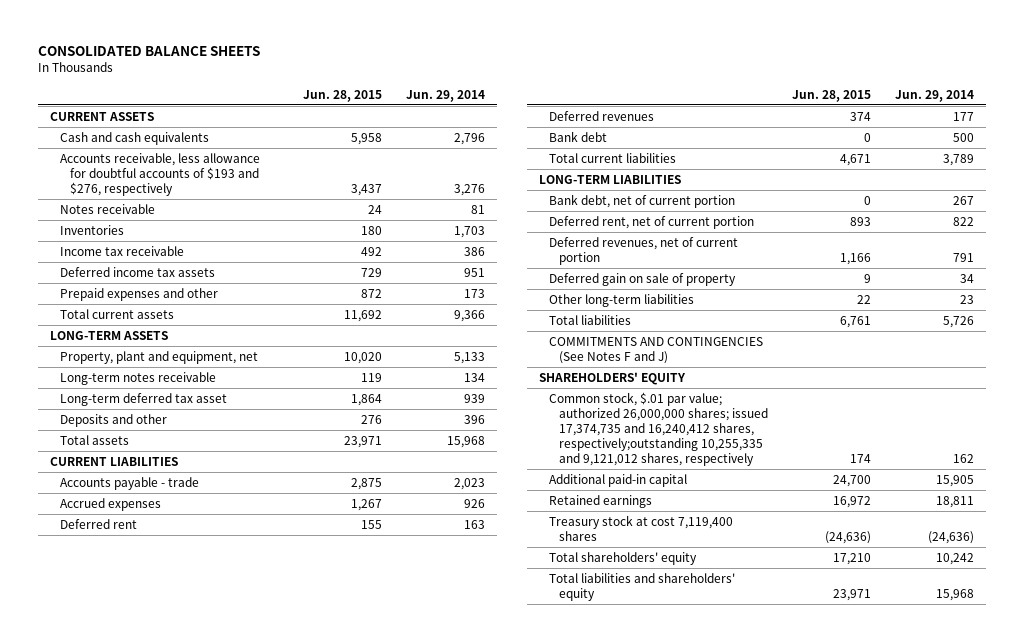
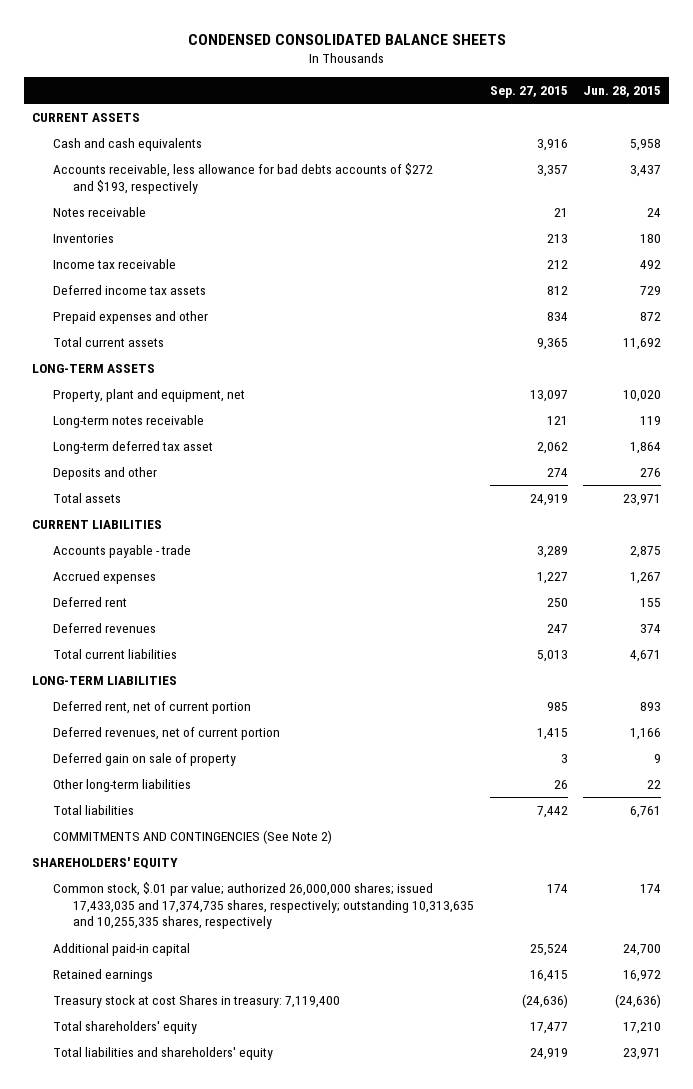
- CONSOLIDATED BALANCE SHEETS
+ CONDENSED CONSOLIDATED BALANCE SHEETS
- | Jun. 28, 2015 | Jun. 29, 2014
+ | Sep. 27, 2015 | Jun. 28, 2015
- Accounts receivable, less allowance for doubtful accounts of $193 and $276, respectively | 3,437 | 3,276
+ Accounts receivable, less allowance for bad debts accounts of $272 and $193, respectively | 3,357 | 3,437
- Bank debt | 0 | 500
- Bank debt, net of current portion | 0 | 267
- COMMITMENTS AND CONTINGENCIES (See Notes F and J)
+ COMMITMENTS AND CONTINGENCIES (See Note 2)
- Common stock, $.01 par value; authorized 26,000,000 shares; issued 17,374,735 and 16,240,412 shares, respectively;outstanding 10,255,335 and 9,121,012 shares, respectively | 174 | 162
+ Common stock, $.01 par value; authorized 26,000,000 shares; issued 17,433,035 and 17,374,735 shares, respectively; outstanding 10,313,635 and 10,255,335 shares, respectively | 174 | 174
- Treasury stock at cost 7,119,400 shares | (24,636) | (24,636)
+ Treasury stock at cost Shares in treasury: 7,119,400 | (24,636) | (24,636)

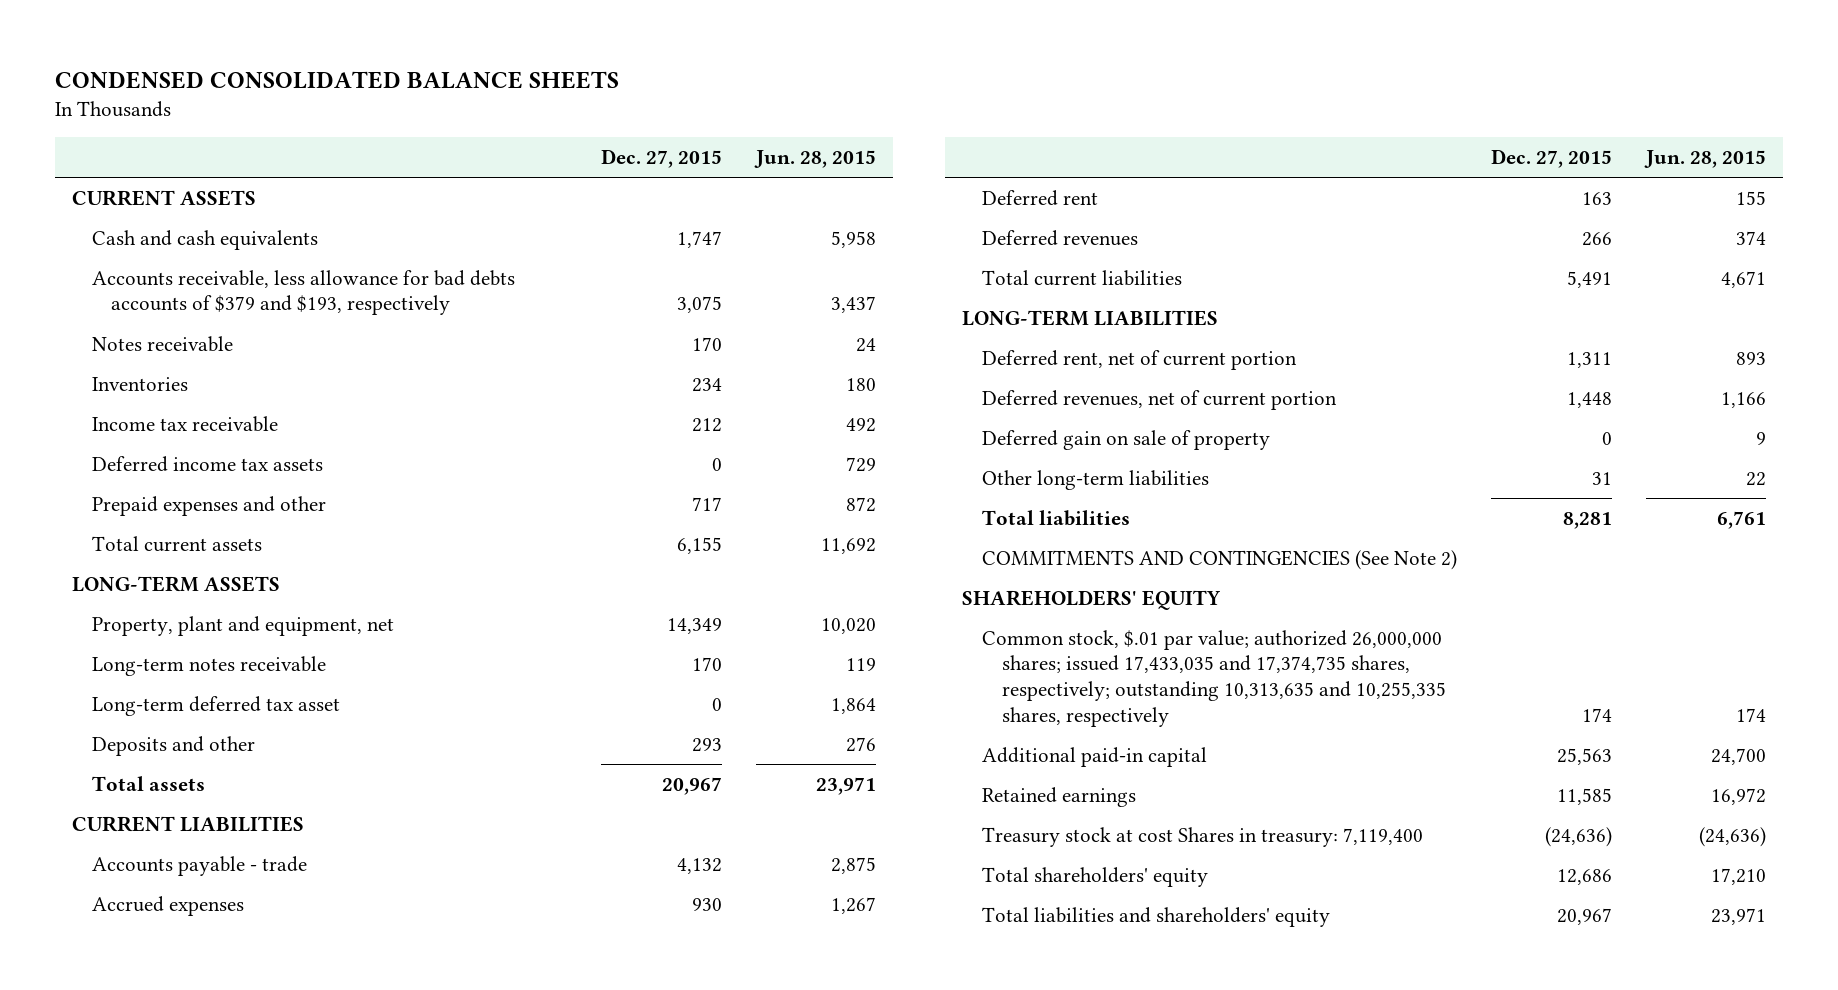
- | Sep. 27, 2015 | Jun. 28, 2015
+ | Dec. 27, 2015 | Jun. 28, 2015
- Accounts receivable, less allowance for bad debts accounts of $272 and $193, respectively | 3,357 | 3,437
+ Accounts receivable, less allowance for bad debts accounts of $379 and $193, respectively | 3,075 | 3,437

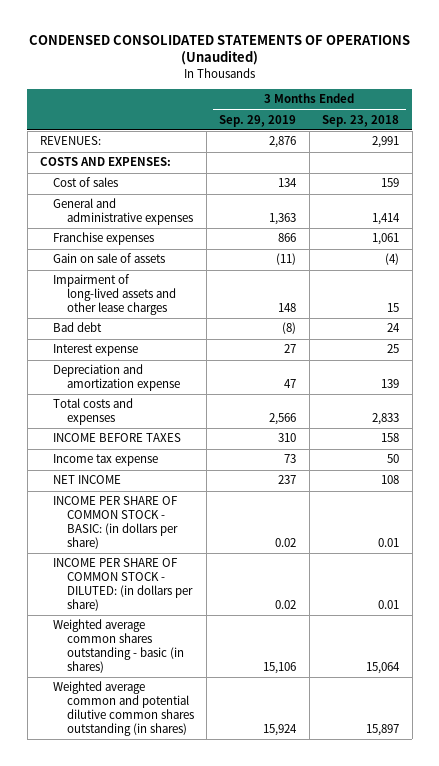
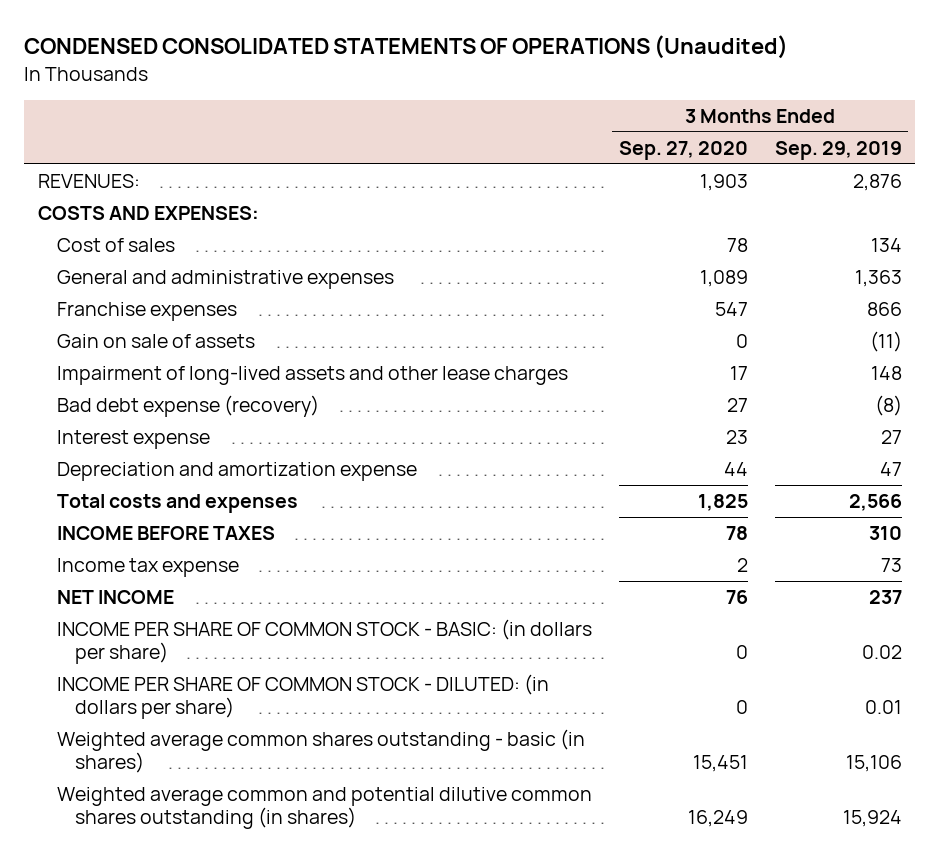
- | 3 Months Ended Sep. 29, 2019 | 3 Months Ended Sep. 23, 2018
+ | 3 Months Ended Sep. 27, 2020 | 3 Months Ended Sep. 29, 2019
- Bad debt | (8) | 24
+ Bad debt expense (recovery) | 27 | (8)
- INCOME PER SHARE OF COMMON STOCK - DILUTED: (in dollars per share) | 0.02 | 0.01
+ INCOME PER SHARE OF COMMON STOCK - DILUTED: (in dollars per share) | 0 | 0.01

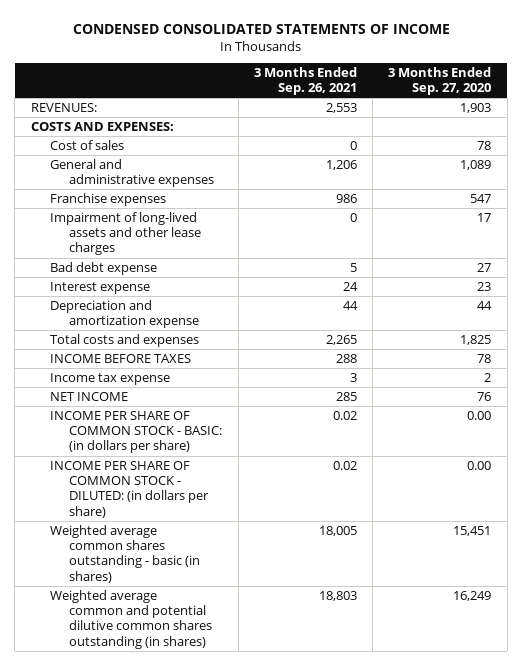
- CONDENSED CONSOLIDATED STATEMENTS OF OPERATIONS (Unaudited)
+ CONDENSED CONSOLIDATED STATEMENTS OF INCOME
- | 3 Months Ended Sep. 27, 2020 | 3 Months Ended Sep. 29, 2019
+ | 3 Months Ended Sep. 26, 2021 | 3 Months Ended Sep. 27, 2020
- Gain on sale of assets | 0 | (11)
- Bad debt expense (recovery) | 27 | (8)
+ Bad debt expense | 5 | 27
- INCOME PER SHARE OF COMMON STOCK - BASIC: (in dollars per share) | 0 | 0.02
- INCOME PER SHARE OF COMMON STOCK - DILUTED: (in dollars per share) | 0 | 0.01
+ INCOME PER SHARE OF COMMON STOCK - BASIC: (in dollars per share) | 0.02 | 0.00
+ INCOME PER SHARE OF COMMON STOCK - DILUTED: (in dollars per share) | 0.02 | 0.00

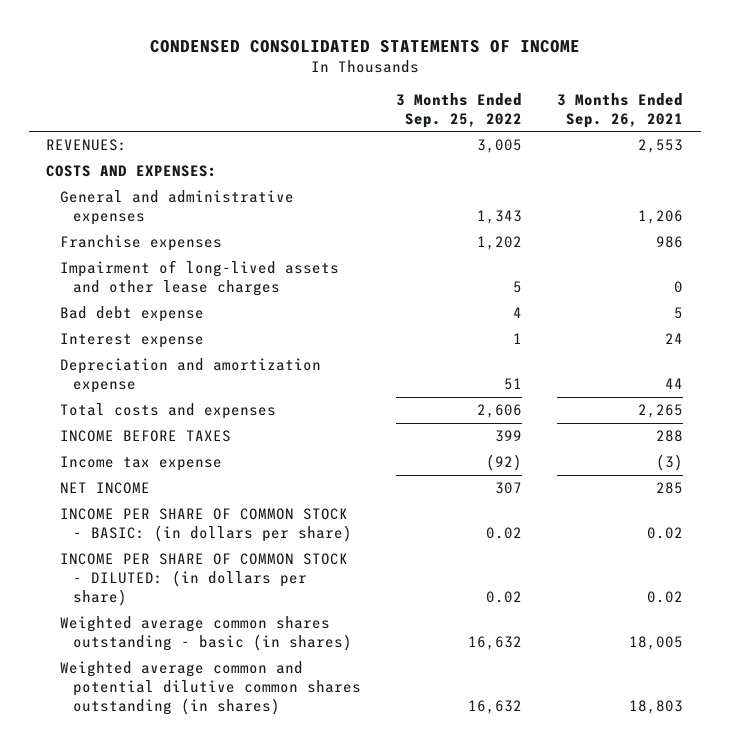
- | 3 Months Ended Sep. 26, 2021 | 3 Months Ended Sep. 27, 2020
+ | 3 Months Ended Sep. 25, 2022 | 3 Months Ended Sep. 26, 2021
- Cost of sales | 0 | 78
- Income tax expense | 3 | 2
+ Income tax expense | (92) | (3)

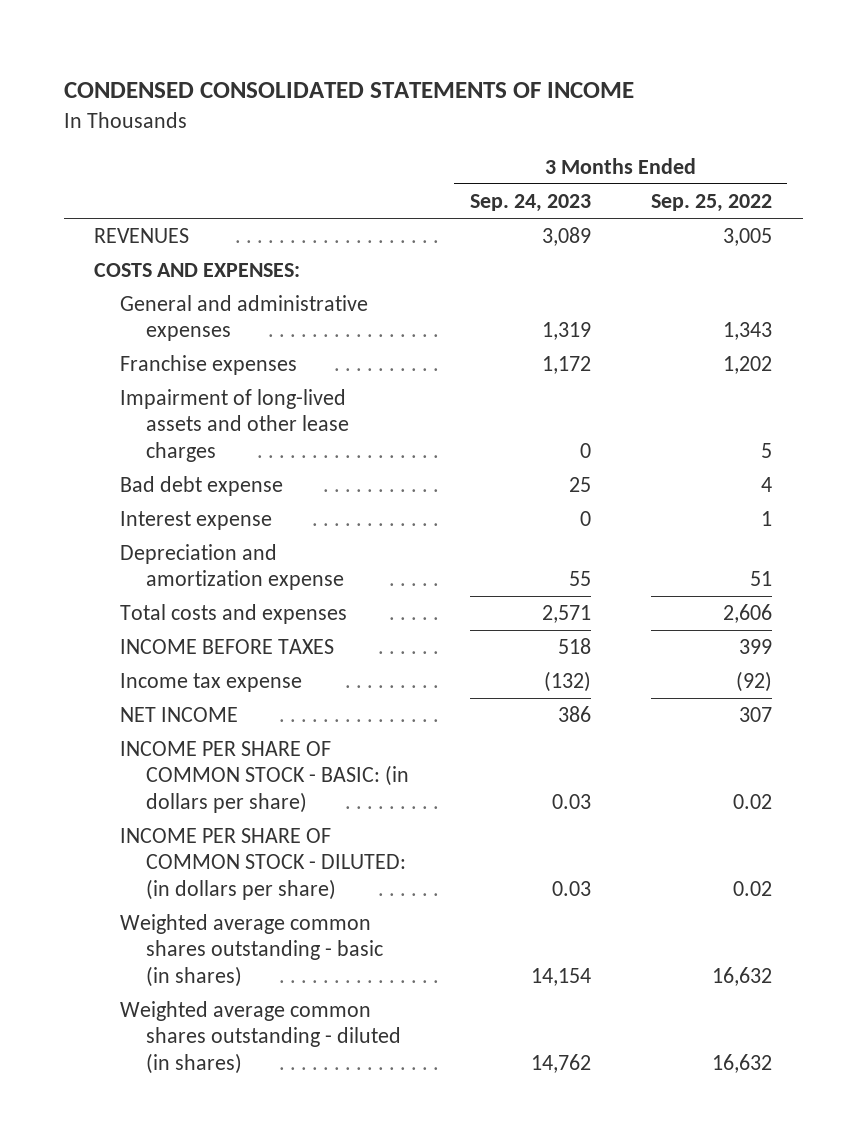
- | 3 Months Ended Sep. 25, 2022 | 3 Months Ended Sep. 26, 2021
+ | 3 Months Ended Sep. 24, 2023 | 3 Months Ended Sep. 25, 2022
- REVENUES: | 3,005 | 2,553
+ REVENUES | 3,089 | 3,005
- Weighted average common and potential dilutive common shares outstanding (in shares) | 16,632 | 18,803
+ Weighted average common shares outstanding - diluted (in shares) | 14,762 | 16,632

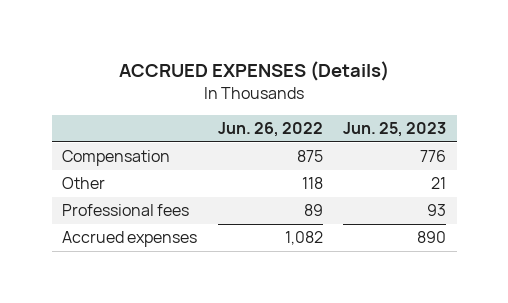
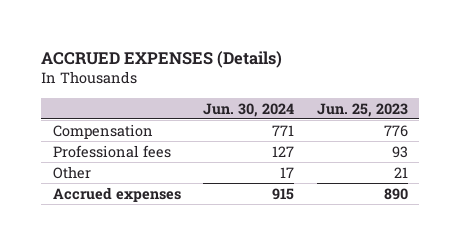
- | Jun. 26, 2022 | Jun. 25, 2023
+ | Jun. 30, 2024 | Jun. 25, 2023
moved down: Other | 17 | 21

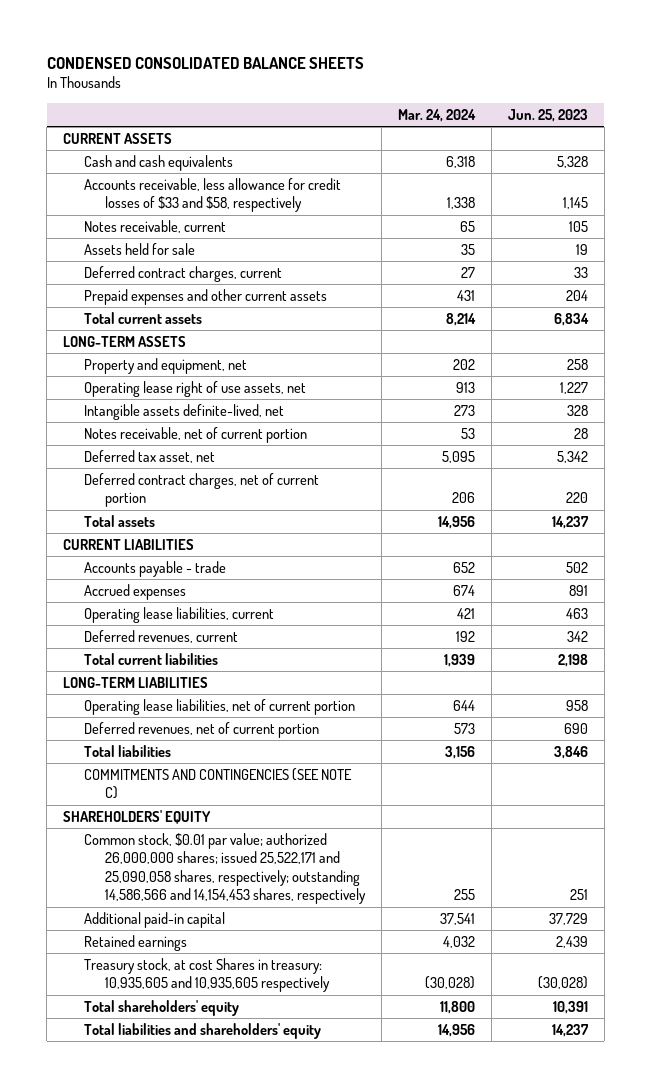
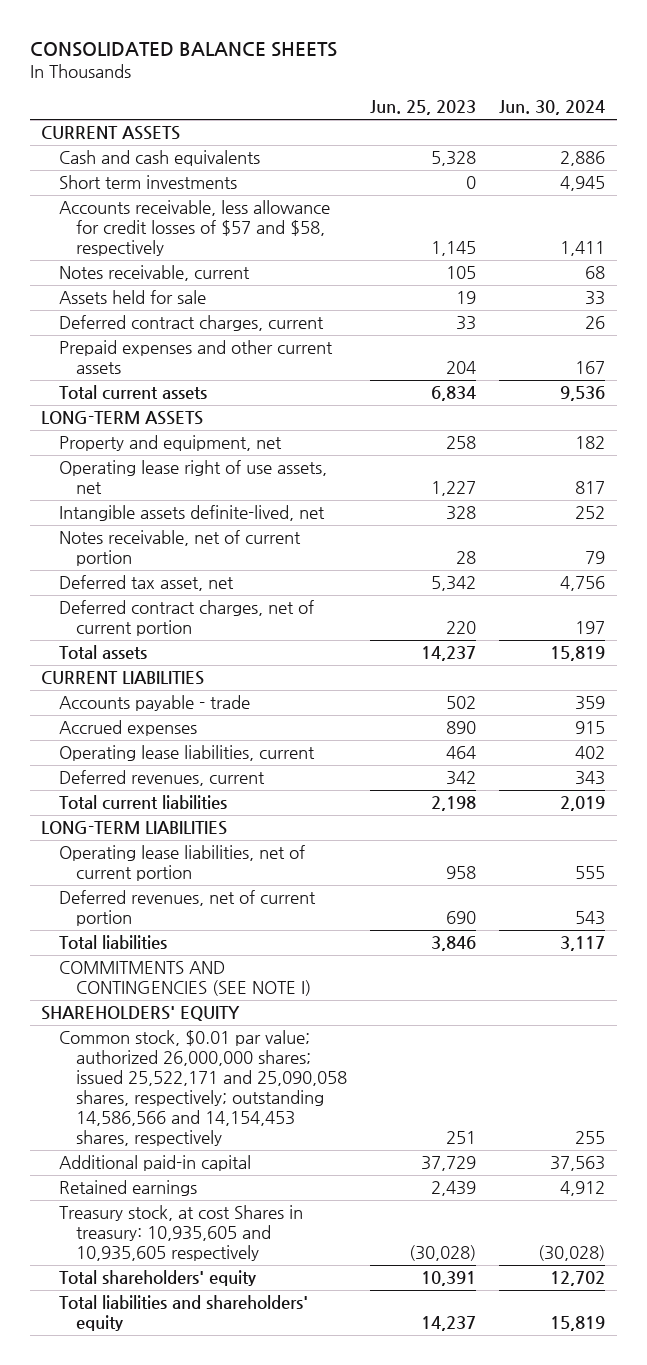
- CONDENSED CONSOLIDATED BALANCE SHEETS
+ CONSOLIDATED BALANCE SHEETS
- | Mar. 24, 2024 | Jun. 25, 2023
+ | Jun. 25, 2023 | Jun. 30, 2024
- Accounts receivable, less allowance for credit losses of $33 and $58, respectively | 1,338 | 1,145
+ Short term investments | 0 | 4,945
+ Accounts receivable, less allowance for credit losses of $57 and $58, respectively | 1,145 | 1,411
- Accrued expenses | 674 | 891
- Operating lease liabilities, current | 421 | 463
+ Accrued expenses | 890 | 915
+ Operating lease liabilities, current | 464 | 402
- COMMITMENTS AND CONTINGENCIES (SEE NOTE C)
+ COMMITMENTS AND CONTINGENCIES (SEE NOTE I)

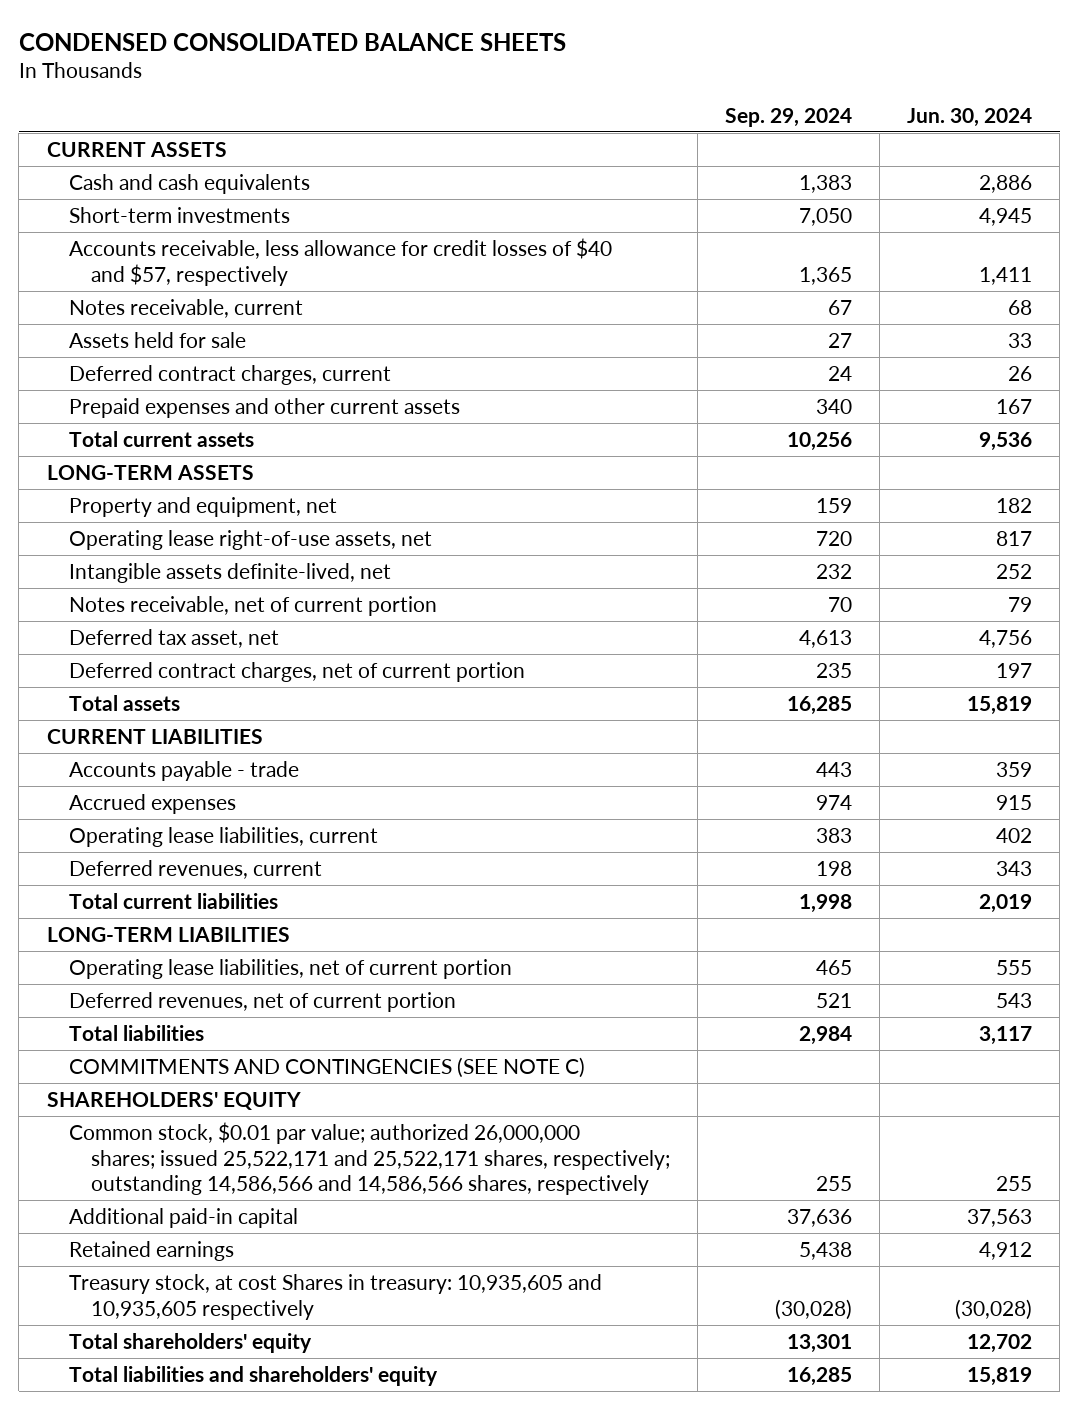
- CONSOLIDATED BALANCE SHEETS
+ CONDENSED CONSOLIDATED BALANCE SHEETS
- | Jun. 25, 2023 | Jun. 30, 2024
+ | Sep. 29, 2024 | Jun. 30, 2024
- Short term investments | 0 | 4,945
- Accounts receivable, less allowance for credit losses of $57 and $58, respectively | 1,145 | 1,411
+ Short-term investments | 7,050 | 4,945
+ Accounts receivable, less allowance for credit losses of $40 and $57, respectively | 1,365 | 1,411
- Operating lease right of use assets, net | 1,227 | 817
+ Operating lease right-of-use assets, net | 720 | 817
- COMMITMENTS AND CONTINGENCIES (SEE NOTE I)
+ COMMITMENTS AND CONTINGENCIES (SEE NOTE C)
- Common stock, $0.01 par value; authorized 26,000,000 shares; issued 25,522,171 and 25,090,058 shares, respectively; outstanding 14,586,566 and 14,154,453 shares, respectively | 251 | 255
+ Common stock, $0.01 par value; authorized 26,000,000 shares; issued 25,522,171 and 25,522,171 shares, respectively; outstanding 14,586,566 and 14,586,566 shares, respectively | 255 | 255

